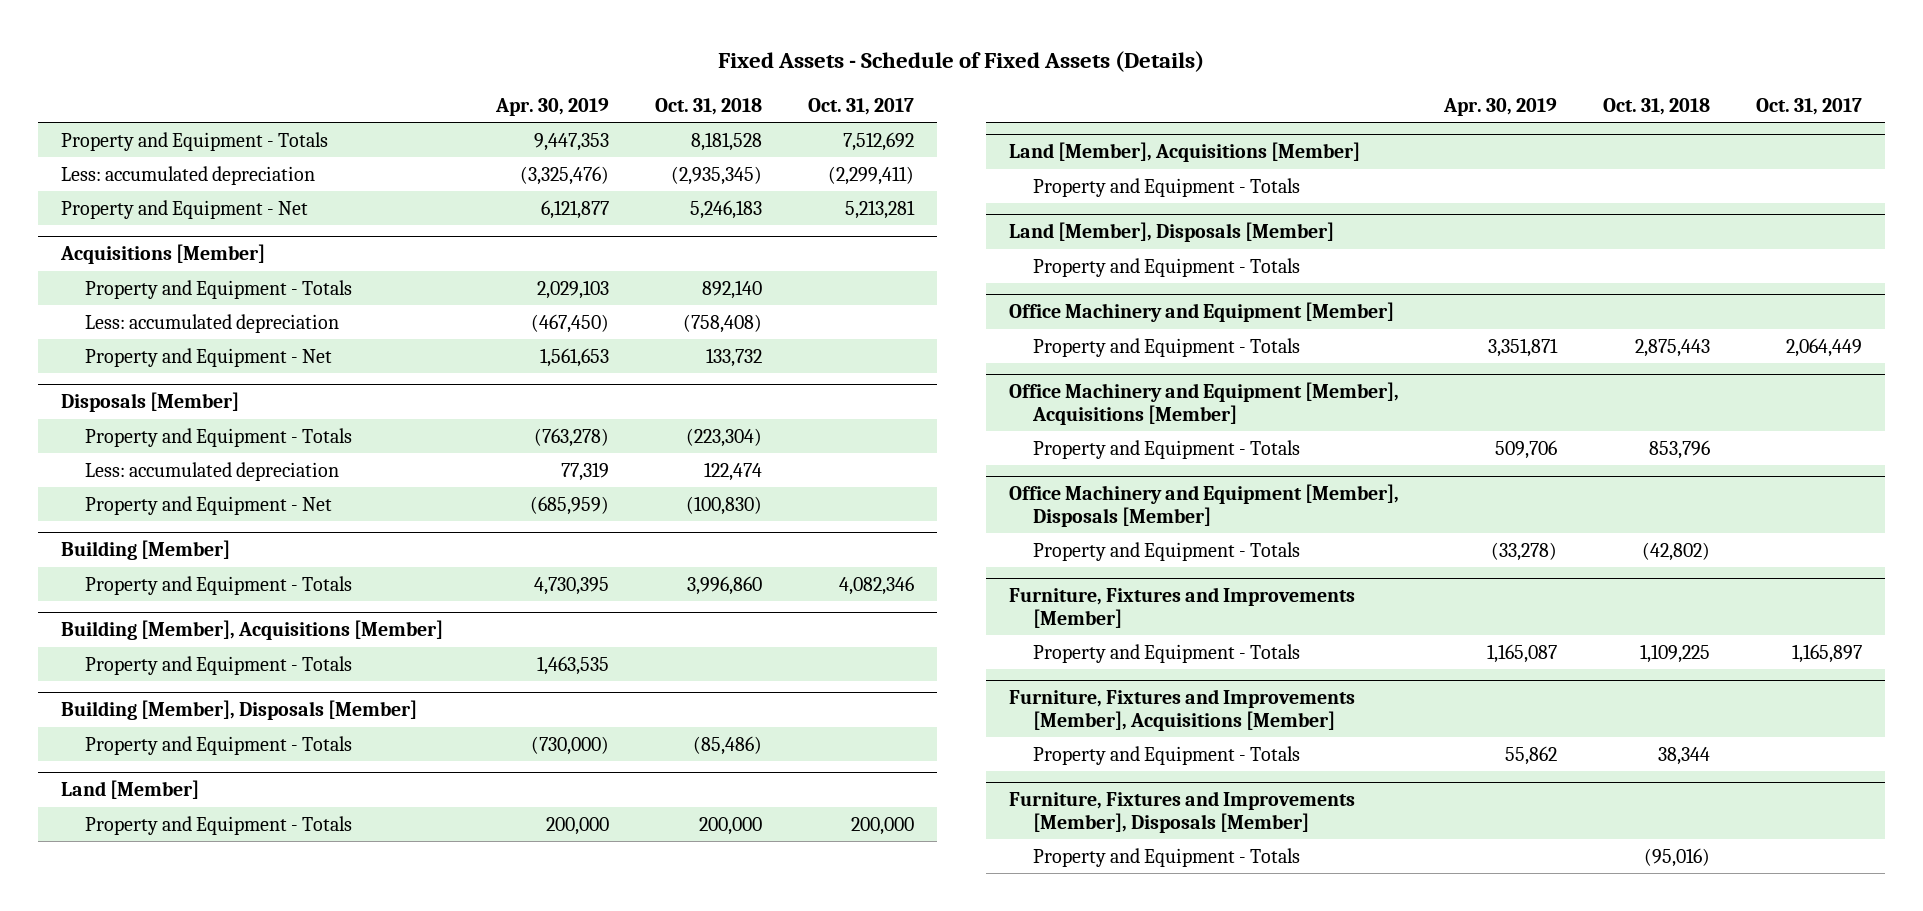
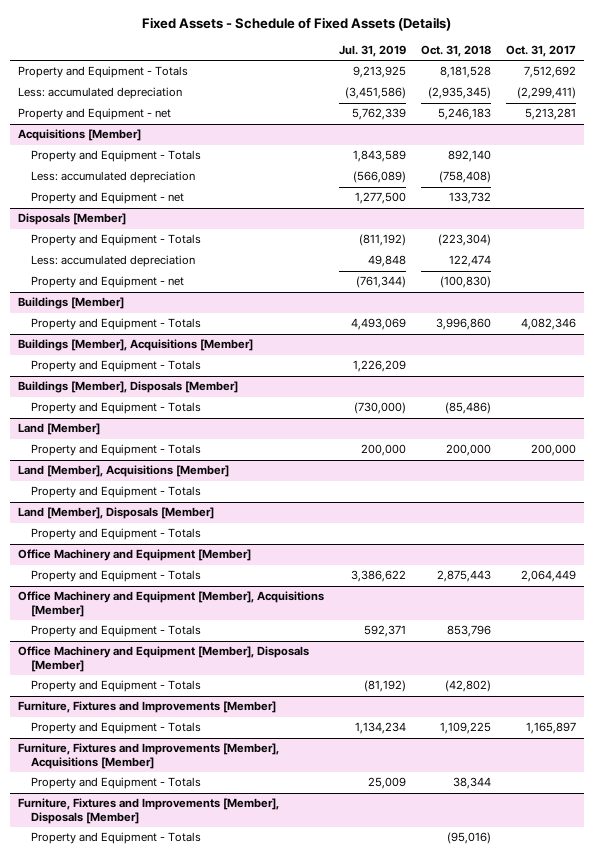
- | Apr. 30, 2019 | Oct. 31, 2018 | Oct. 31, 2017
+ | Jul. 31, 2019 | Oct. 31, 2018 | Oct. 31, 2017
- Property and Equipment - Net | 6,121,877 | 5,246,183 | 5,213,281
+ Property and Equipment - net | 5,762,339 | 5,246,183 | 5,213,281
@ Acquisitions [Member]
- Property and Equipment - Net | 1,561,653 | 133,732 |
+ Property and Equipment - net | 1,277,500 | 133,732 |
@ Disposals [Member]
- Property and Equipment - Net | (685,959) | (100,830) |
- Building [Member]
@ Disposals [Member]
+ Property and Equipment - net | (761,344) | (100,830) |
+ Buildings [Member]
- Building [Member], Acquisitions [Member]
+ Buildings [Member], Acquisitions [Member]
- Building [Member], Disposals [Member]
+ Buildings [Member], Disposals [Member]

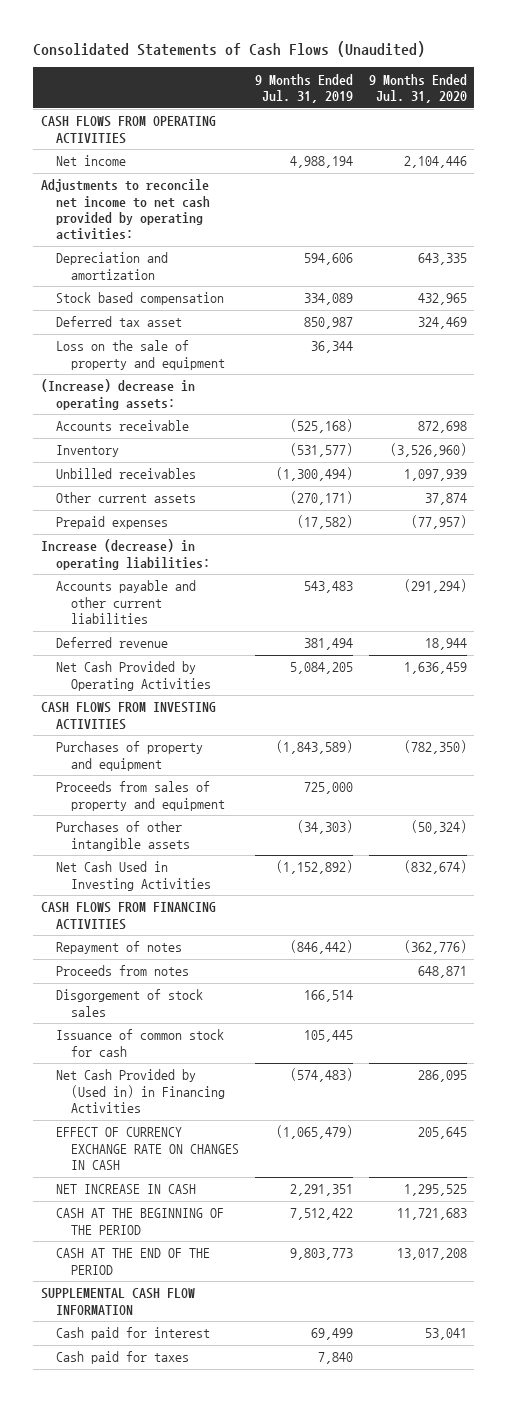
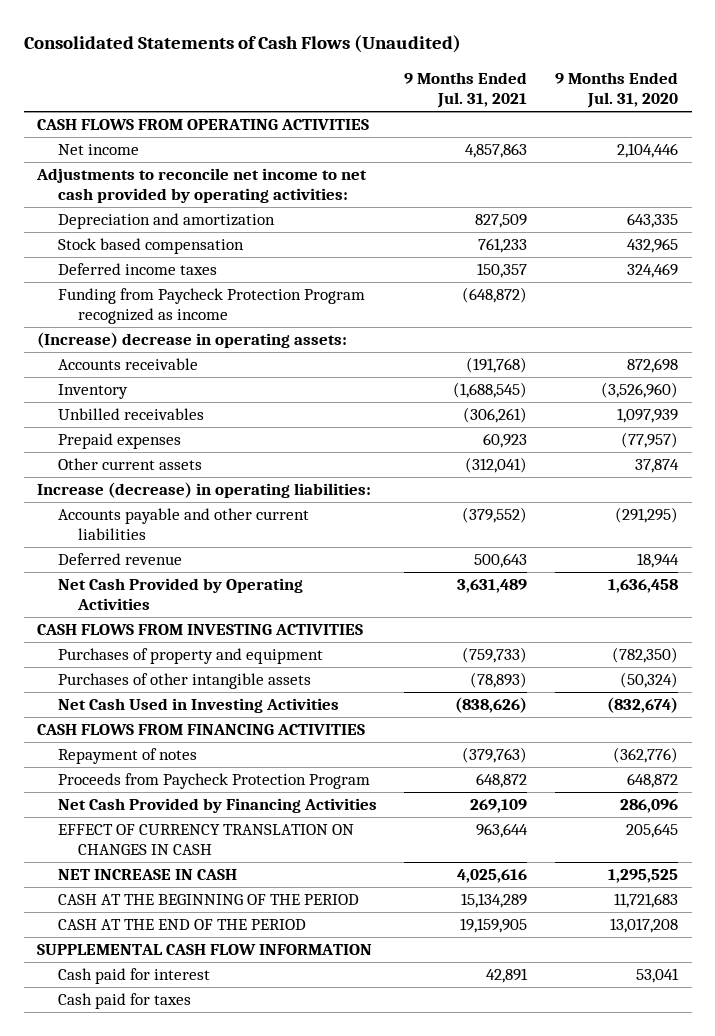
- | 9 Months Ended Jul. 31, 2019 | 9 Months Ended Jul. 31, 2020
+ | 9 Months Ended Jul. 31, 2021 | 9 Months Ended Jul. 31, 2020
- Deferred tax asset | 850,987 | 324,469
- Loss on the sale of property and equipment | 36,344 |
+ Deferred income taxes | 150,357 | 324,469
+ Funding from Paycheck Protection Program recognized as income | (648,872) |
moved down: Other current assets | (312,041) | 37,874
- Accounts payable and other current liabilities | 543,483 | (291,294)
+ Accounts payable and other current liabilities | (379,552) | (291,295)
- Net Cash Provided by Operating Activities | 5,084,205 | 1,636,459
+ Net Cash Provided by Operating Activities | 3,631,489 | 1,636,458
- Proceeds from sales of property and equipment | 725,000 |
- Proceeds from notes | | 648,871
- Disgorgement of stock sales | 166,514 |
- Issuance of common stock for cash | 105,445 |
- Net Cash Provided by (Used in) in Financing Activities | (574,483) | 286,095
- EFFECT OF CURRENCY EXCHANGE RATE ON CHANGES IN CASH | (1,065,479) | 205,645
+ Proceeds from Paycheck Protection Program | 648,872 | 648,872
+ Net Cash Provided by Financing Activities | 269,109 | 286,096
+ EFFECT OF CURRENCY TRANSLATION ON CHANGES IN CASH | 963,644 | 205,645

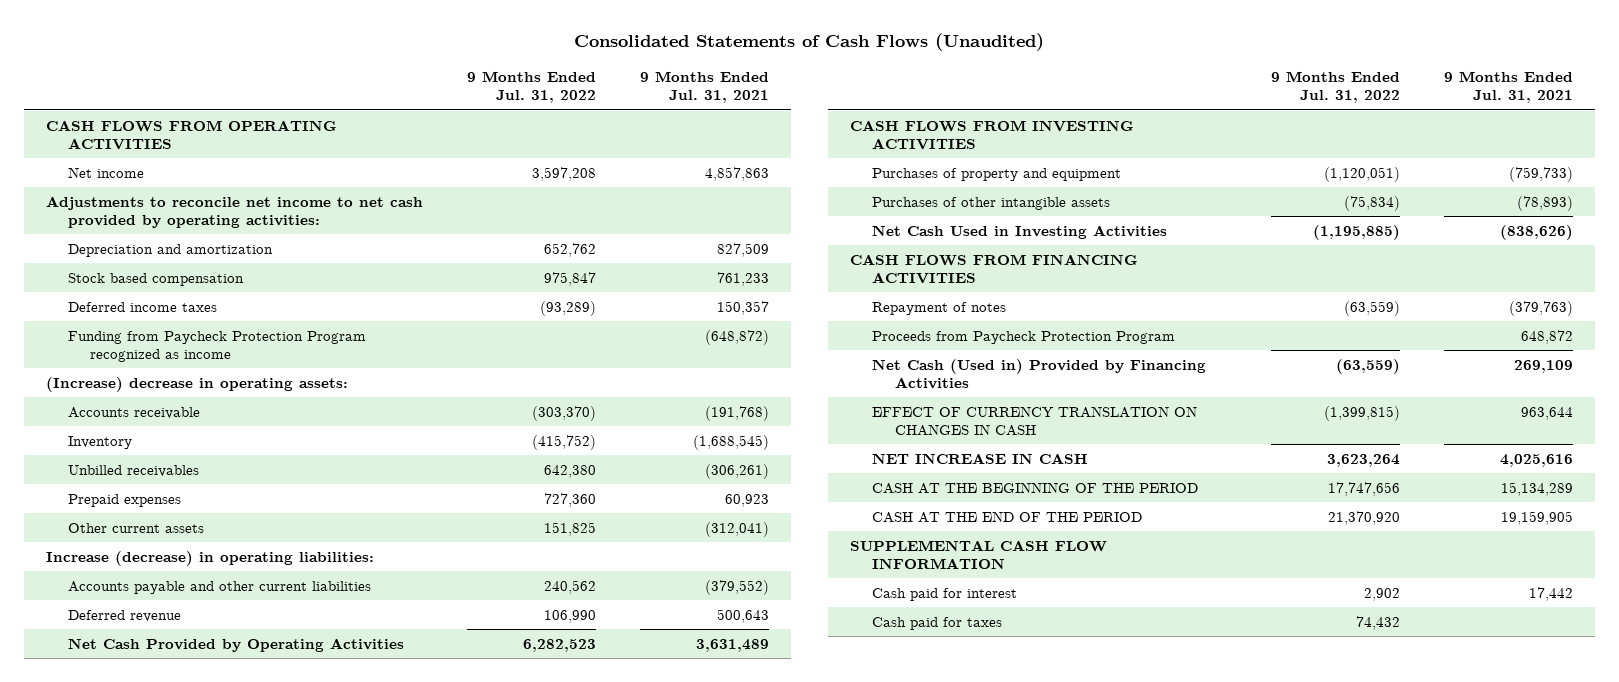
- | 9 Months Ended Jul. 31, 2021 | 9 Months Ended Jul. 31, 2020
+ | 9 Months Ended Jul. 31, 2022 | 9 Months Ended Jul. 31, 2021
- Net Cash Provided by Financing Activities | 269,109 | 286,096
+ Net Cash (Used in) Provided by Financing Activities | (63,559) | 269,109
- Cash paid for interest | 42,891 | 53,041
+ Cash paid for interest | 2,902 | 17,442

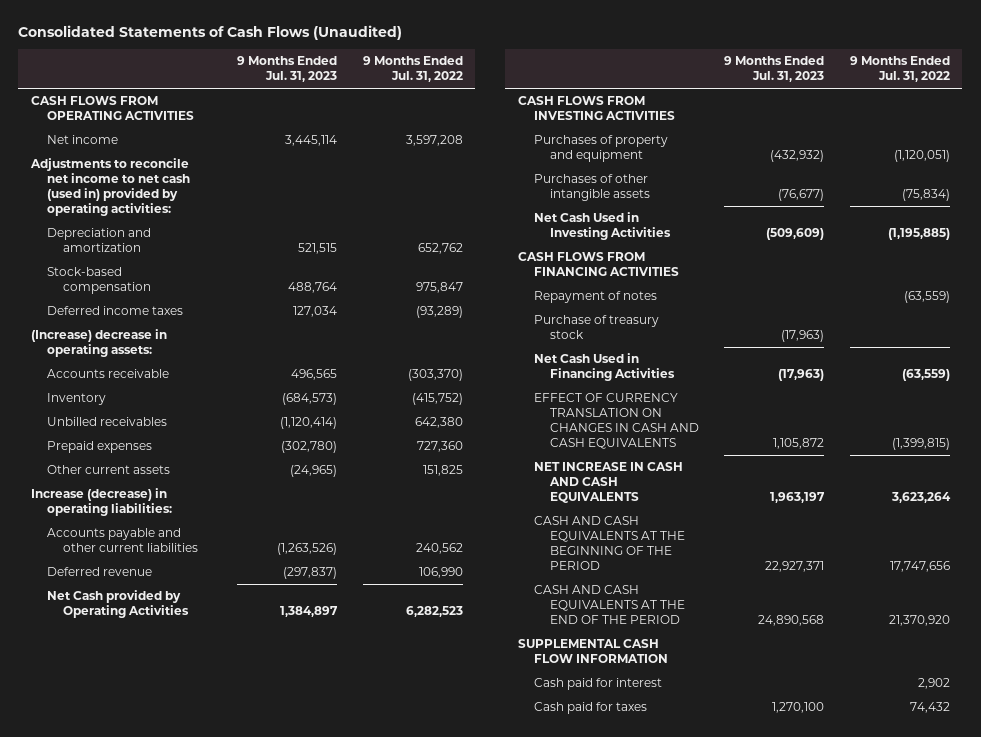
- | 9 Months Ended Jul. 31, 2022 | 9 Months Ended Jul. 31, 2021
+ | 9 Months Ended Jul. 31, 2023 | 9 Months Ended Jul. 31, 2022
- Adjustments to reconcile net income to net cash provided by operating activities:
+ Adjustments to reconcile net income to net cash (used in) provided by operating activities:
- Stock based compensation | 975,847 | 761,233
+ Stock-based compensation | 488,764 | 975,847
- Funding from Paycheck Protection Program recognized as income | | (648,872)
- Net Cash Provided by Operating Activities | 6,282,523 | 3,631,489
+ Net Cash provided by Operating Activities | 1,384,897 | 6,282,523
- Proceeds from Paycheck Protection Program | | 648,872
- Net Cash (Used in) Provided by Financing Activities | (63,559) | 269,109
- EFFECT OF CURRENCY TRANSLATION ON CHANGES IN CASH | (1,399,815) | 963,644
- NET INCREASE IN CASH | 3,623,264 | 4,025,616
- CASH AT THE BEGINNING OF THE PERIOD | 17,747,656 | 15,134,289
- CASH AT THE END OF THE PERIOD | 21,370,920 | 19,159,905
+ Purchase of treasury stock | (17,963) |
+ Net Cash Used in Financing Activities | (17,963) | (63,559)
+ EFFECT OF CURRENCY TRANSLATION ON CHANGES IN CASH AND CASH EQUIVALENTS | 1,105,872 | (1,399,815)
+ NET INCREASE IN CASH AND CASH EQUIVALENTS | 1,963,197 | 3,623,264
+ CASH AND CASH EQUIVALENTS AT THE BEGINNING OF THE PERIOD | 22,927,371 | 17,747,656
+ CASH AND CASH EQUIVALENTS AT THE END OF THE PERIOD | 24,890,568 | 21,370,920

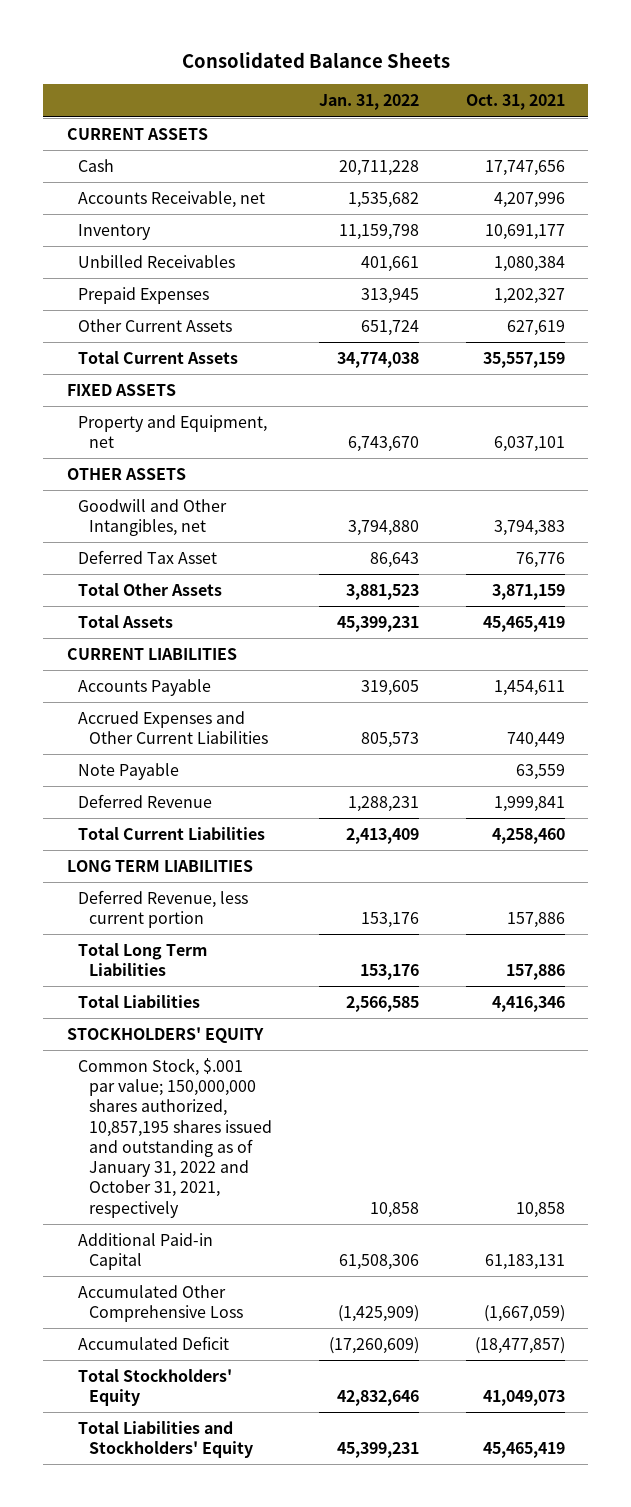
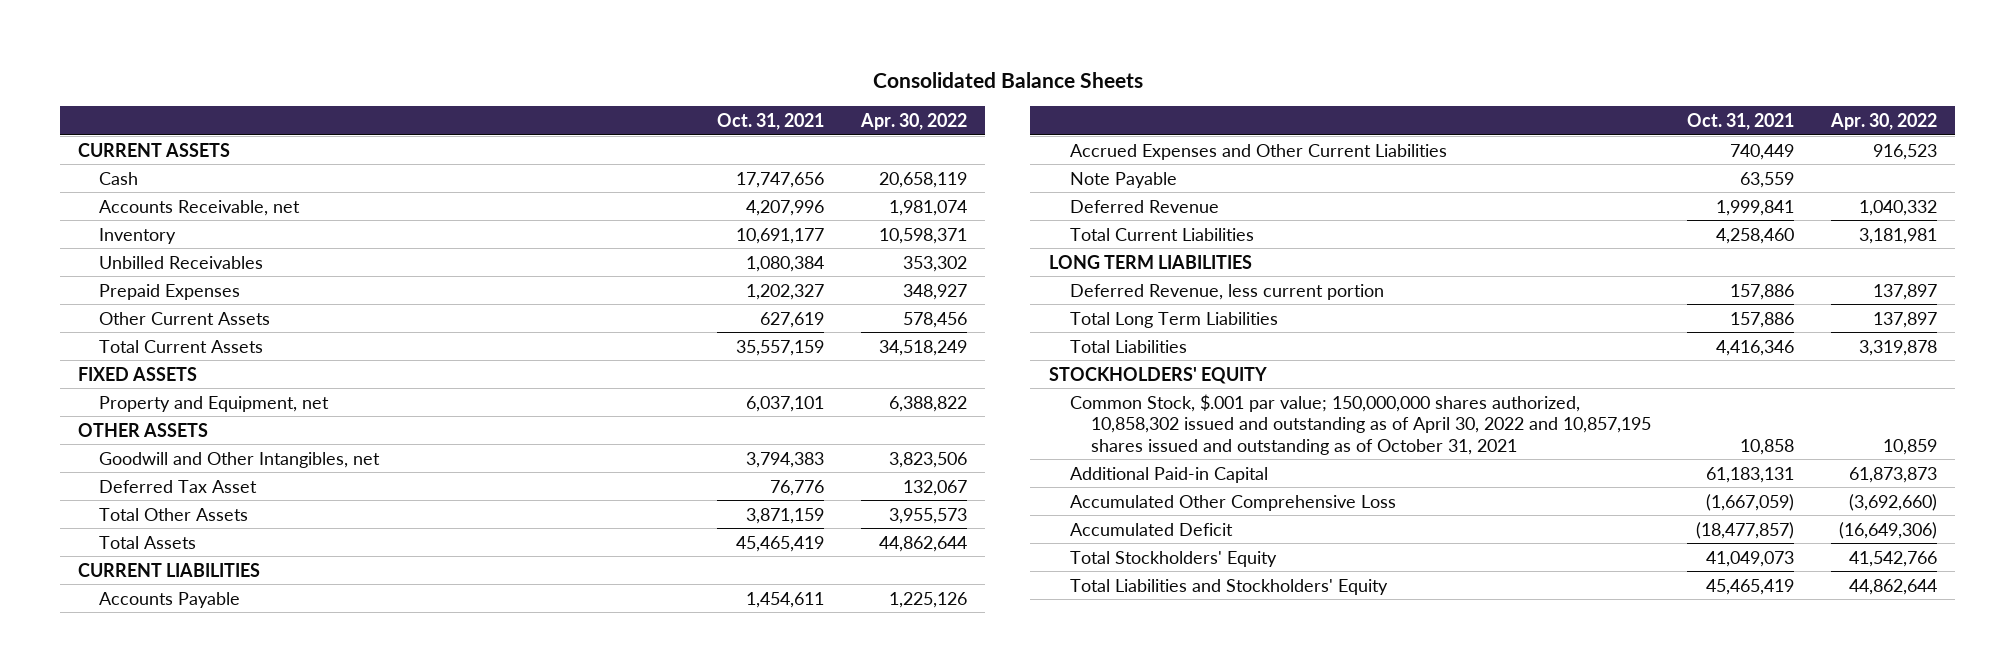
- | Jan. 31, 2022 | Oct. 31, 2021
+ | Oct. 31, 2021 | Apr. 30, 2022
- Common Stock, $.001 par value; 150,000,000 shares authorized, 10,857,195 shares issued and outstanding as of January 31, 2022 and October 31, 2021, respectively | 10,858 | 10,858
+ Common Stock, $.001 par value; 150,000,000 shares authorized, 10,858,302 issued and outstanding as of April 30, 2022 and 10,857,195 shares issued and outstanding as of October 31, 2021 | 10,858 | 10,859

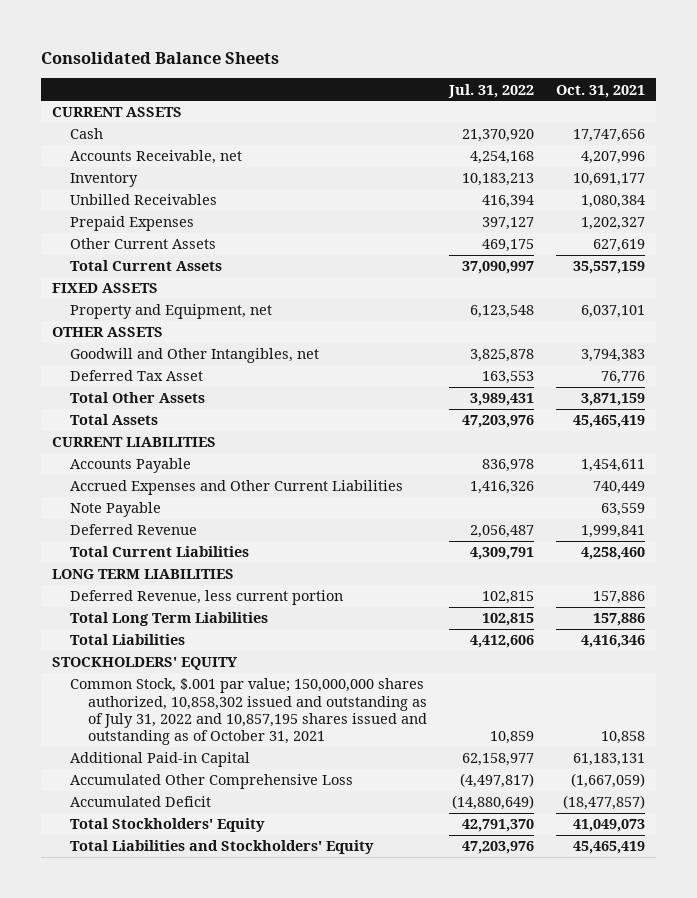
- | Oct. 31, 2021 | Apr. 30, 2022
+ | Jul. 31, 2022 | Oct. 31, 2021
- Common Stock, $.001 par value; 150,000,000 shares authorized, 10,858,302 issued and outstanding as of April 30, 2022 and 10,857,195 shares issued and outstanding as of October 31, 2021 | 10,858 | 10,859
+ Common Stock, $.001 par value; 150,000,000 shares authorized, 10,858,302 issued and outstanding as of July 31, 2022 and 10,857,195 shares issued and outstanding as of October 31, 2021 | 10,859 | 10,858

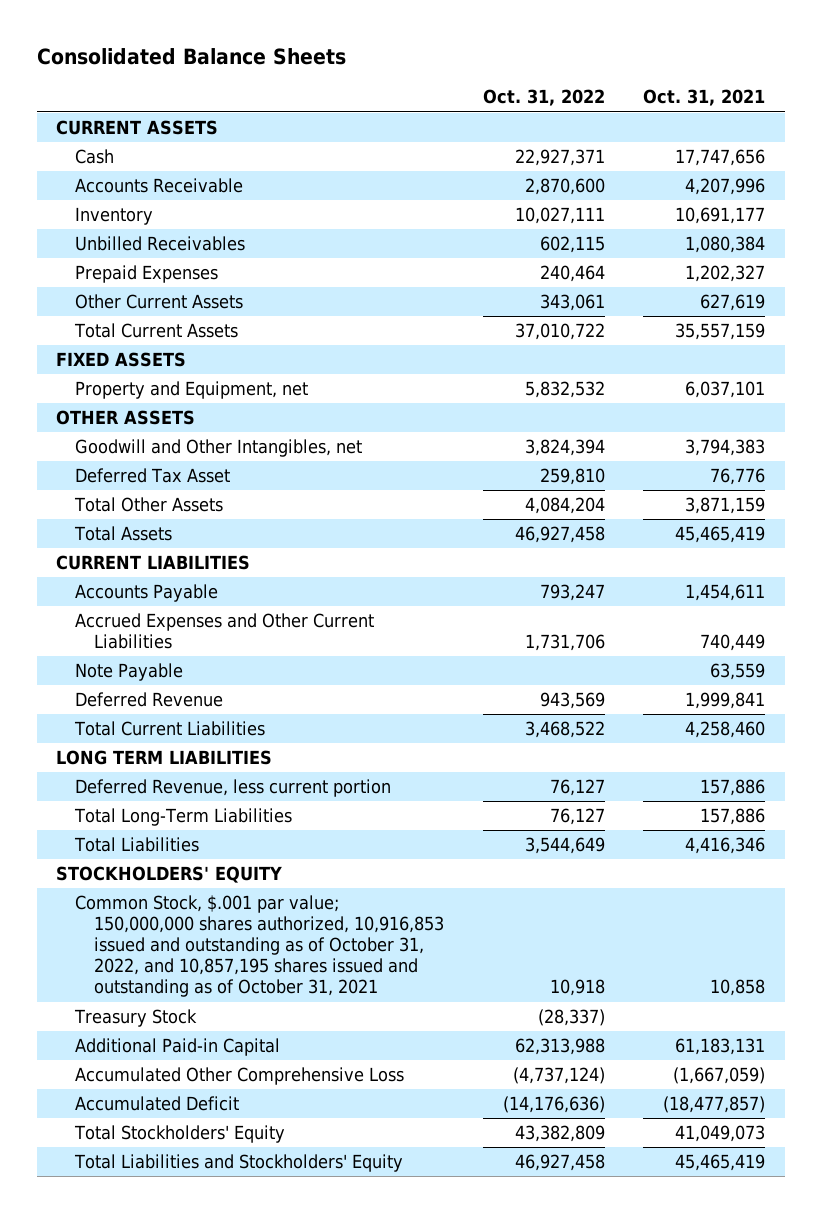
- | Jul. 31, 2022 | Oct. 31, 2021
+ | Oct. 31, 2022 | Oct. 31, 2021
- Accounts Receivable, net | 4,254,168 | 4,207,996
+ Accounts Receivable | 2,870,600 | 4,207,996
- Total Long Term Liabilities | 102,815 | 157,886
+ Total Long-Term Liabilities | 76,127 | 157,886
- Common Stock, $.001 par value; 150,000,000 shares authorized, 10,858,302 issued and outstanding as of July 31, 2022 and 10,857,195 shares issued and outstanding as of October 31, 2021 | 10,859 | 10,858
+ Common Stock, $.001 par value; 150,000,000 shares authorized, 10,916,853 issued and outstanding as of October 31, 2022, and 10,857,195 shares issued and outstanding as of October 31, 2021 | 10,918 | 10,858
+ Treasury Stock | (28,337) |

